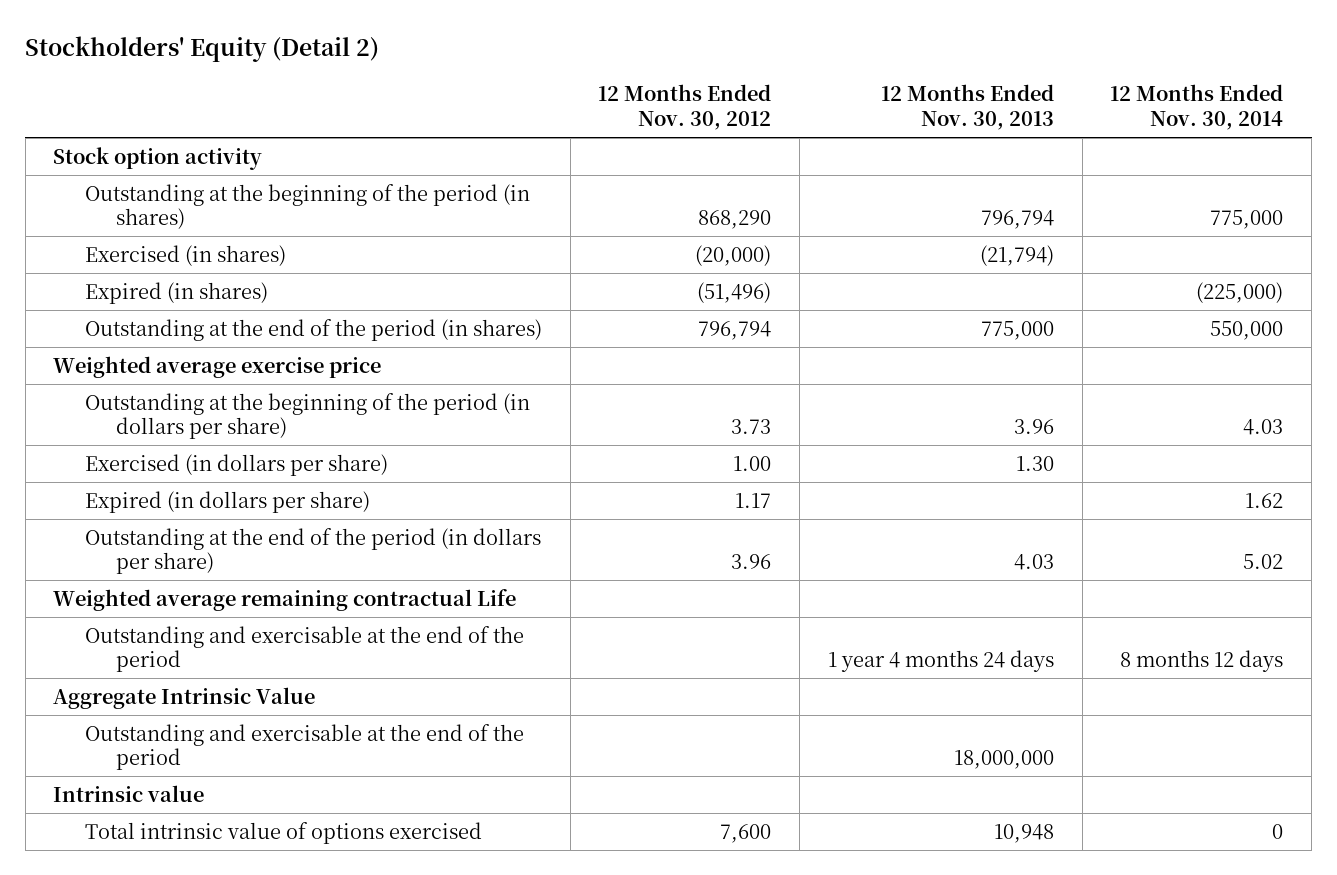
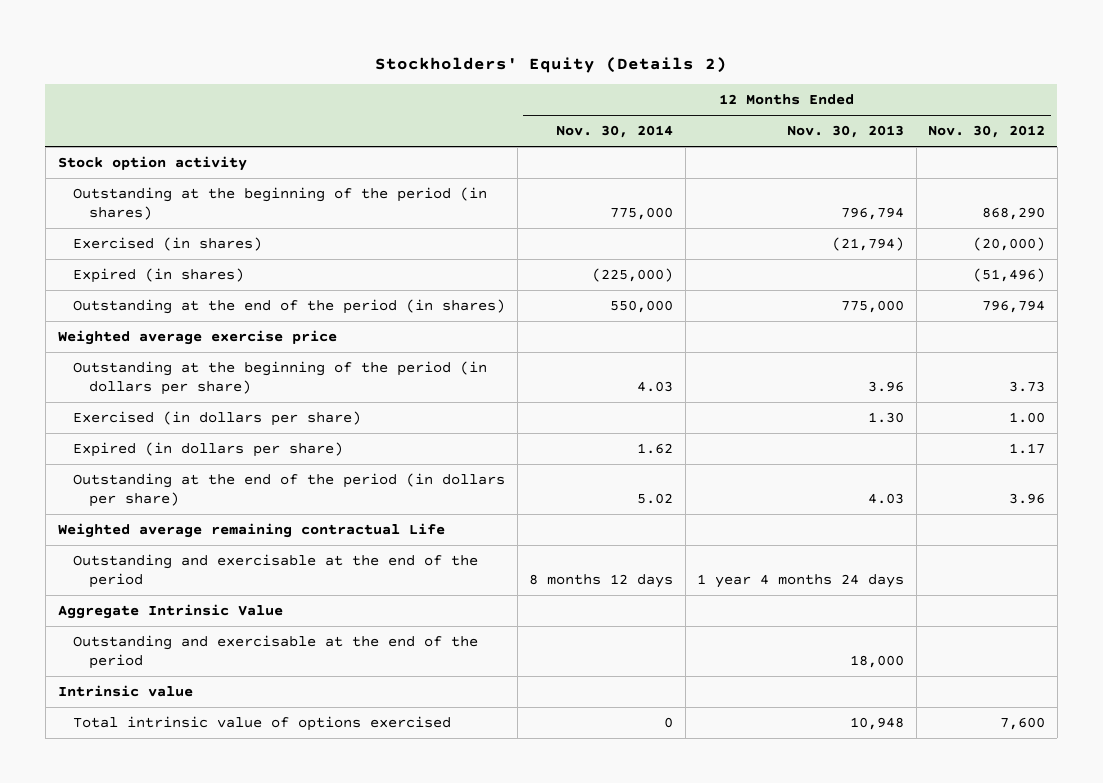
- Stockholders' Equity (Detail 2)
+ Stockholders' Equity (Details 2)
- | 12 Months Ended Nov. 30, 2012 | 12 Months Ended Nov. 30, 2013 | 12 Months Ended Nov. 30, 2014
+ | 12 Months Ended Nov. 30, 2014 | 12 Months Ended Nov. 30, 2013 | 12 Months Ended Nov. 30, 2012
- Outstanding and exercisable at the end of the period | | 18,000,000 |
+ Outstanding and exercisable at the end of the period | | 18,000 |

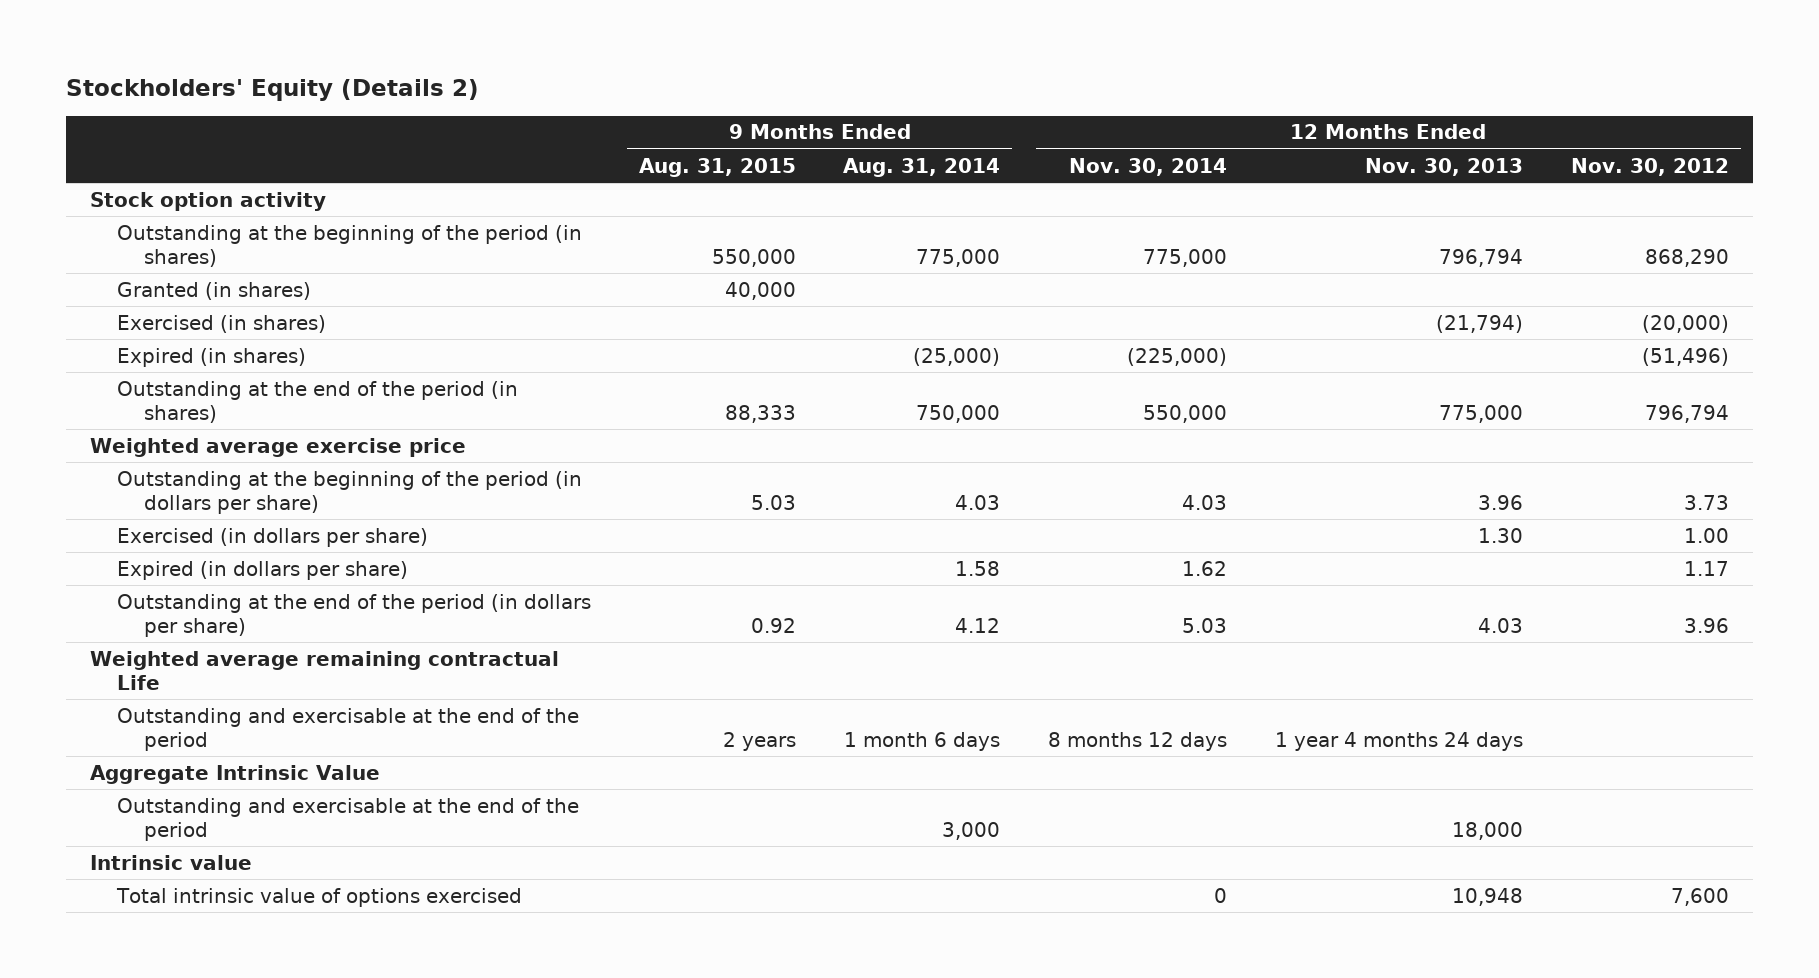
- | 12 Months Ended Nov. 30, 2014 | 12 Months Ended Nov. 30, 2013 | 12 Months Ended Nov. 30, 2012
+ | 9 Months Ended Aug. 31, 2015 | 9 Months Ended Aug. 31, 2014 | 12 Months Ended Nov. 30, 2014 | 12 Months Ended Nov. 30, 2013 | 12 Months Ended Nov. 30, 2012
+ Granted (in shares) | 40,000 | | | |
- Outstanding at the end of the period (in dollars per share) | 5.02 | 4.03 | 3.96
+ Outstanding at the end of the period (in dollars per share) | 0.92 | 4.12 | 5.03 | 4.03 | 3.96

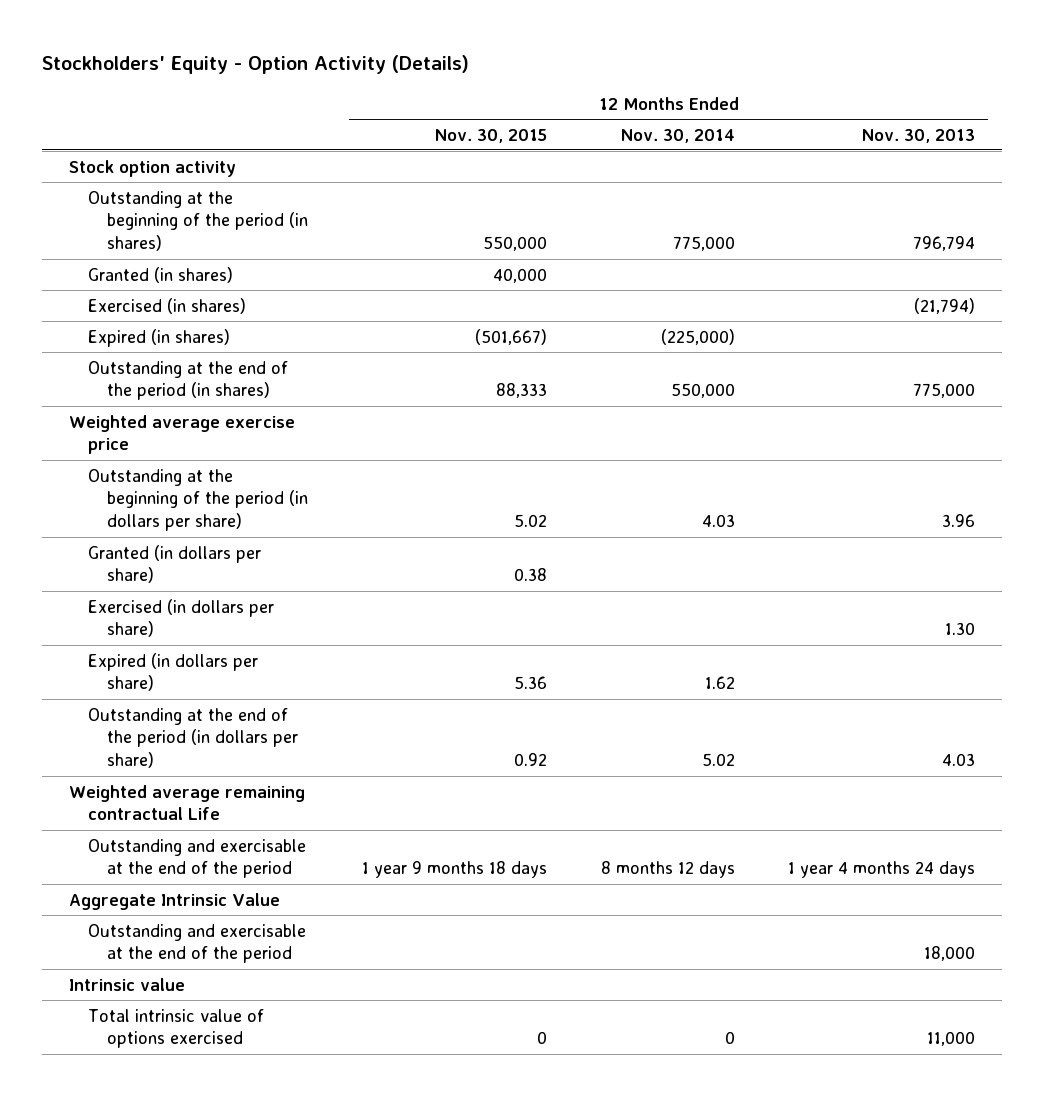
- Stockholders' Equity (Details 2)
+ Stockholders' Equity - Option Activity (Details)
- | 9 Months Ended Aug. 31, 2015 | 9 Months Ended Aug. 31, 2014 | 12 Months Ended Nov. 30, 2014 | 12 Months Ended Nov. 30, 2013 | 12 Months Ended Nov. 30, 2012
+ | 12 Months Ended Nov. 30, 2015 | 12 Months Ended Nov. 30, 2014 | 12 Months Ended Nov. 30, 2013
+ Granted (in dollars per share) | 0.38 | |
- Outstanding at the end of the period (in dollars per share) | 0.92 | 4.12 | 5.03 | 4.03 | 3.96
+ Outstanding at the end of the period (in dollars per share) | 0.92 | 5.02 | 4.03
- Total intrinsic value of options exercised | | | 0 | 10,948 | 7,600
+ Total intrinsic value of options exercised | 0 | 0 | 11,000

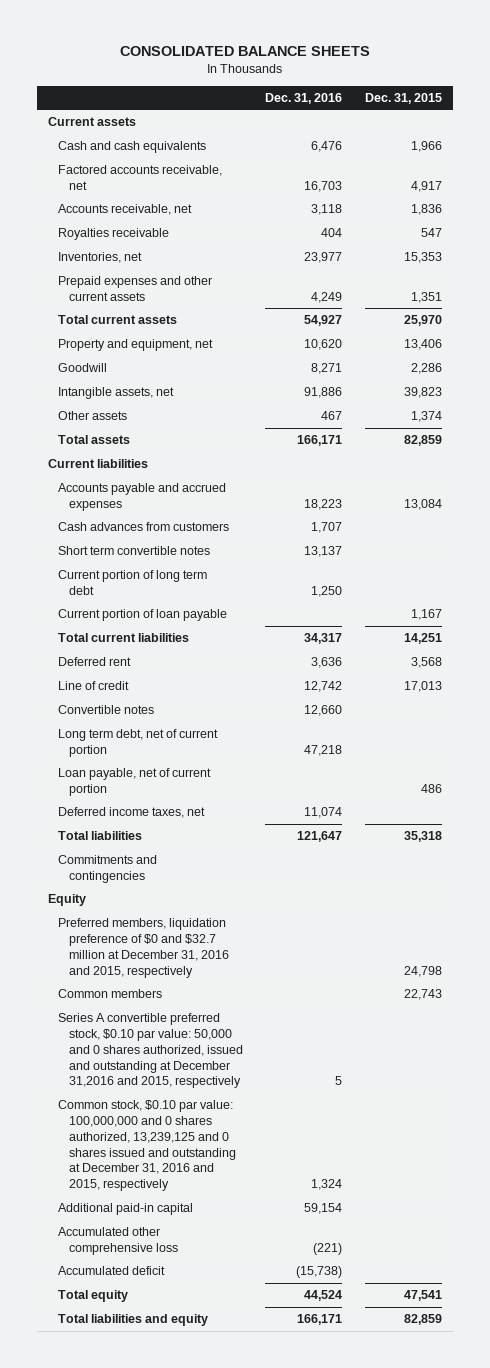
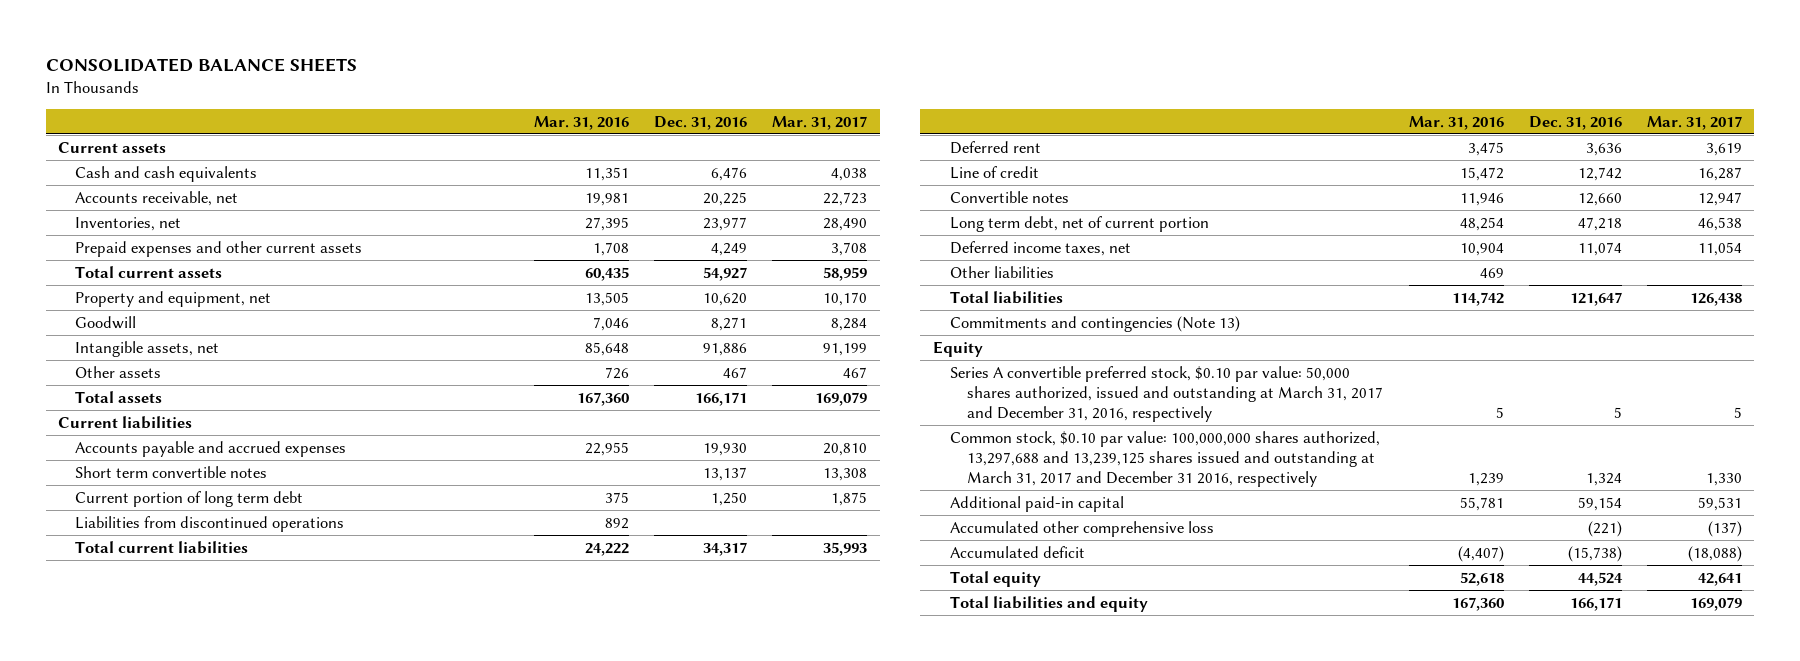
- | Dec. 31, 2016 | Dec. 31, 2015
+ | Mar. 31, 2016 | Dec. 31, 2016 | Mar. 31, 2017
- Factored accounts receivable, net | 16,703 | 4,917
- Accounts receivable, net | 3,118 | 1,836
- Royalties receivable | 404 | 547
+ Accounts receivable, net | 19,981 | 20,225 | 22,723
- Accounts payable and accrued expenses | 18,223 | 13,084
- Cash advances from customers | 1,707 |
+ Accounts payable and accrued expenses | 22,955 | 19,930 | 20,810
- Current portion of loan payable | | 1,167
+ Liabilities from discontinued operations | 892 | |
- Loan payable, net of current portion | | 486
+ Other liabilities | 469 | |
- Commitments and contingencies
+ Commitments and contingencies (Note 13)
- Preferred members, liquidation preference of $0 and $32.7 million at December 31, 2016 and 2015, respectively | | 24,798
- Common members | | 22,743
- Series A convertible preferred stock, $0.10 par value: 50,000 and 0 shares authorized, issued and outstanding at December 31,2016 and 2015, respectively | 5 |
- Common stock, $0.10 par value: 100,000,000 and 0 shares authorized, 13,239,125 and 0 shares issued and outstanding at December 31, 2016 and 2015, respectively | 1,324 |
+ Series A convertible preferred stock, $0.10 par value: 50,000 shares authorized, issued and outstanding at March 31, 2017 and December 31, 2016, respectively | 5 | 5 | 5
+ Common stock, $0.10 par value: 100,000,000 shares authorized, 13,297,688 and 13,239,125 shares issued and outstanding at March 31, 2017 and December 31 2016, respectively | 1,239 | 1,324 | 1,330

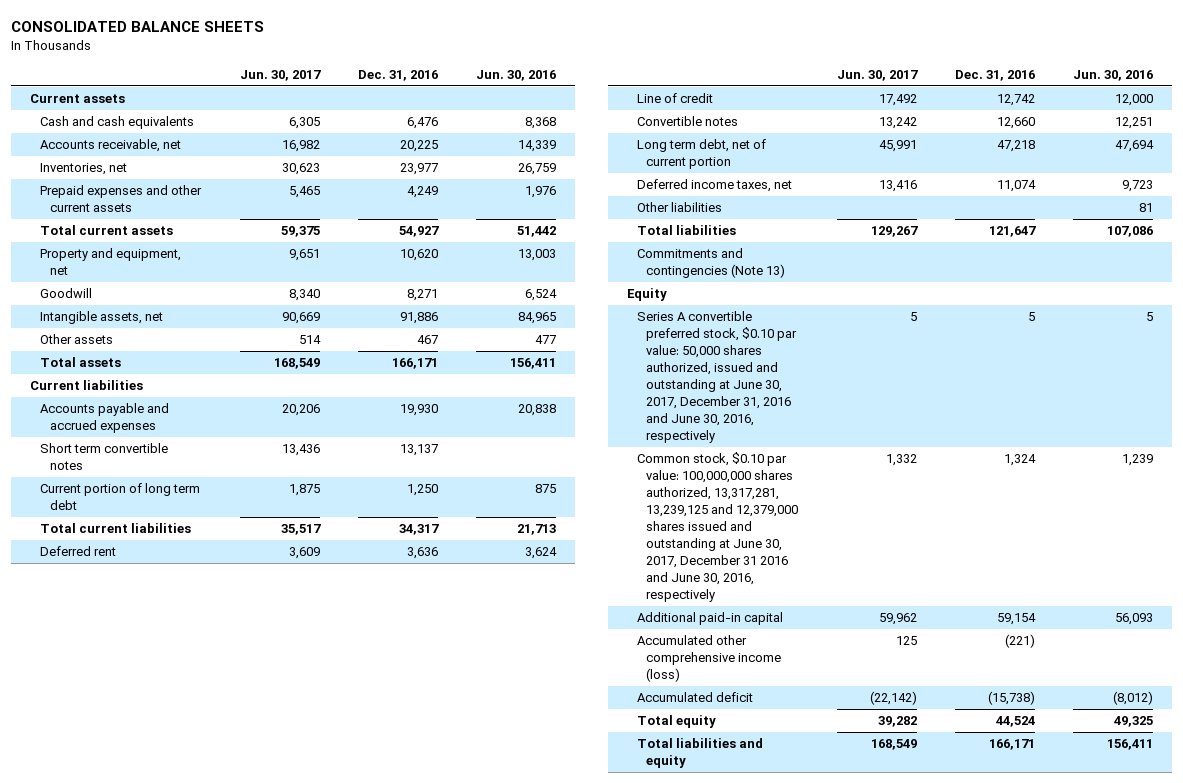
- | Mar. 31, 2016 | Dec. 31, 2016 | Mar. 31, 2017
+ | Jun. 30, 2017 | Dec. 31, 2016 | Jun. 30, 2016
- Liabilities from discontinued operations | 892 | |
- Series A convertible preferred stock, $0.10 par value: 50,000 shares authorized, issued and outstanding at March 31, 2017 and December 31, 2016, respectively | 5 | 5 | 5
- Common stock, $0.10 par value: 100,000,000 shares authorized, 13,297,688 and 13,239,125 shares issued and outstanding at March 31, 2017 and December 31 2016, respectively | 1,239 | 1,324 | 1,330
+ Series A convertible preferred stock, $0.10 par value: 50,000 shares authorized, issued and outstanding at June 30, 2017, December 31, 2016 and June 30, 2016, respectively | 5 | 5 | 5
+ Common stock, $0.10 par value: 100,000,000 shares authorized, 13,317,281, 13,239,125 and 12,379,000 shares issued and outstanding at June 30, 2017, December 31 2016 and June 30, 2016, respectively | 1,332 | 1,324 | 1,239
- Accumulated other comprehensive loss | | (221) | (137)
+ Accumulated other comprehensive income (loss) | 125 | (221) |

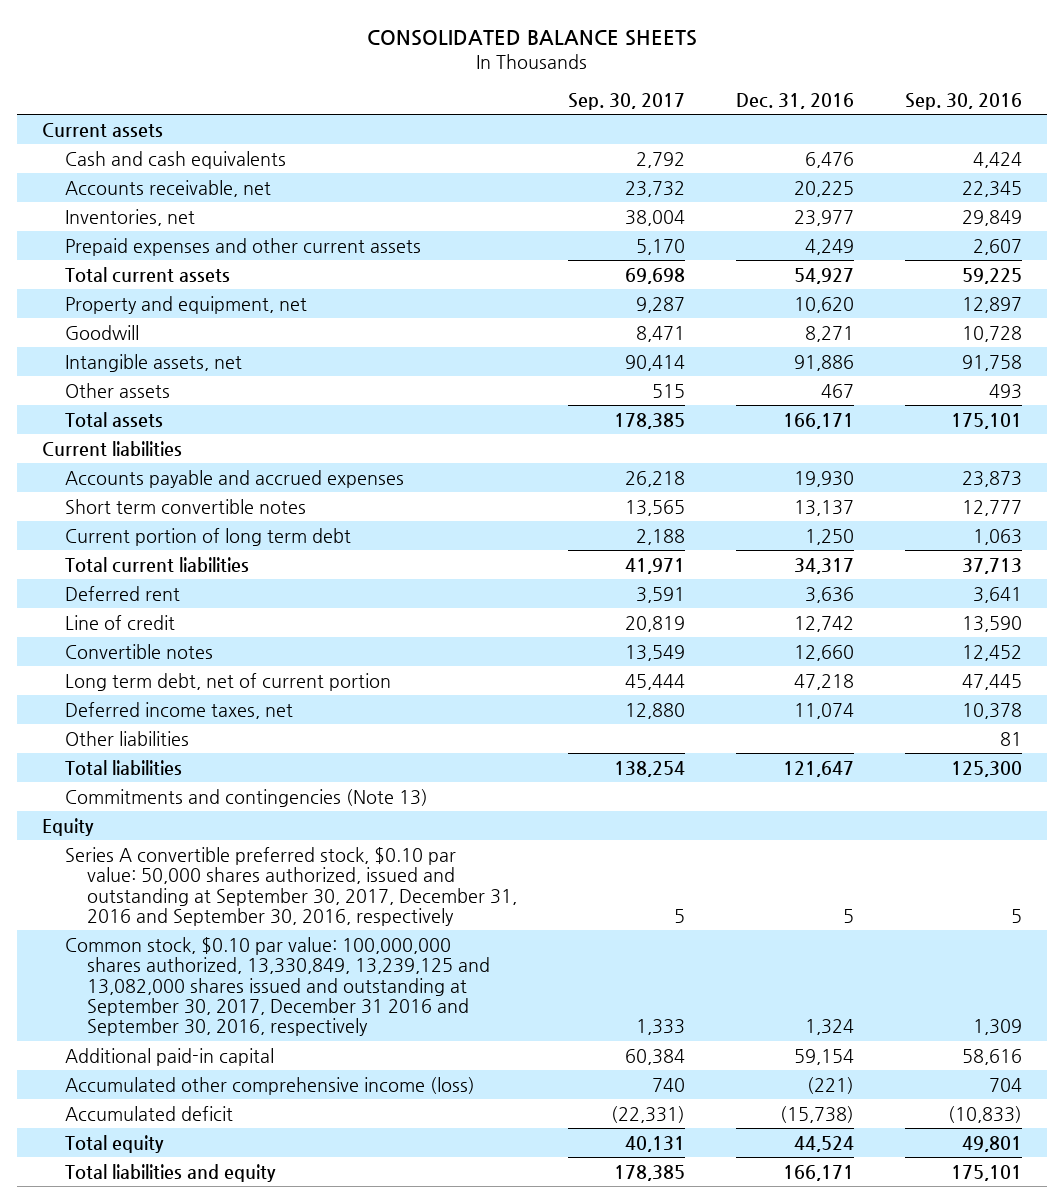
- | Jun. 30, 2017 | Dec. 31, 2016 | Jun. 30, 2016
+ | Sep. 30, 2017 | Dec. 31, 2016 | Sep. 30, 2016
- Series A convertible preferred stock, $0.10 par value: 50,000 shares authorized, issued and outstanding at June 30, 2017, December 31, 2016 and June 30, 2016, respectively | 5 | 5 | 5
- Common stock, $0.10 par value: 100,000,000 shares authorized, 13,317,281, 13,239,125 and 12,379,000 shares issued and outstanding at June 30, 2017, December 31 2016 and June 30, 2016, respectively | 1,332 | 1,324 | 1,239
+ Series A convertible preferred stock, $0.10 par value: 50,000 shares authorized, issued and outstanding at September 30, 2017, December 31, 2016 and September 30, 2016, respectively | 5 | 5 | 5
+ Common stock, $0.10 par value: 100,000,000 shares authorized, 13,330,849, 13,239,125 and 13,082,000 shares issued and outstanding at September 30, 2017, December 31 2016 and September 30, 2016, respectively | 1,333 | 1,324 | 1,309

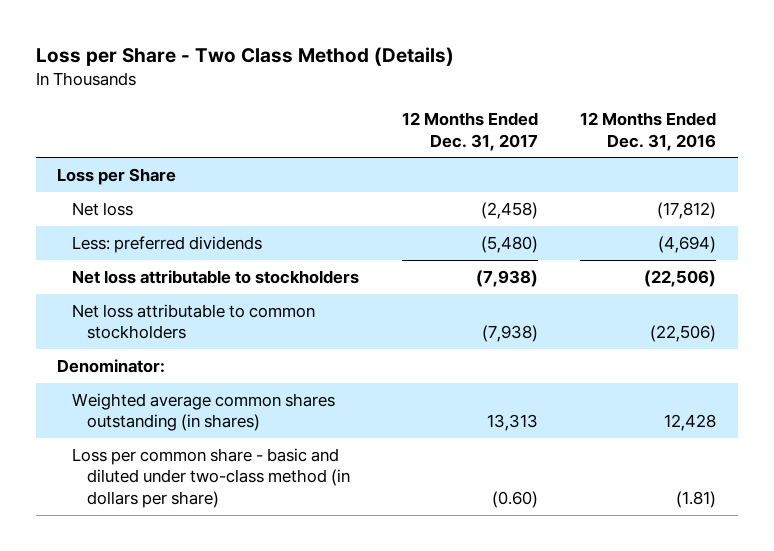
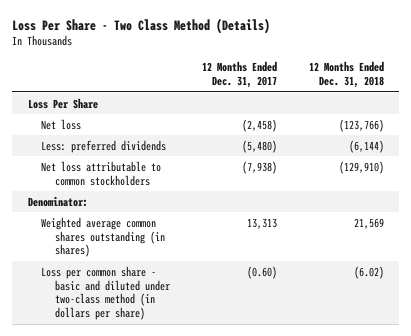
- Loss per Share - Two Class Method (Details)
+ Loss Per Share - Two Class Method (Details)
- | 12 Months Ended Dec. 31, 2017 | 12 Months Ended Dec. 31, 2016
+ | 12 Months Ended Dec. 31, 2017 | 12 Months Ended Dec. 31, 2018
- Loss per Share
+ Loss Per Share
- Net loss attributable to stockholders | (7,938) | (22,506)

